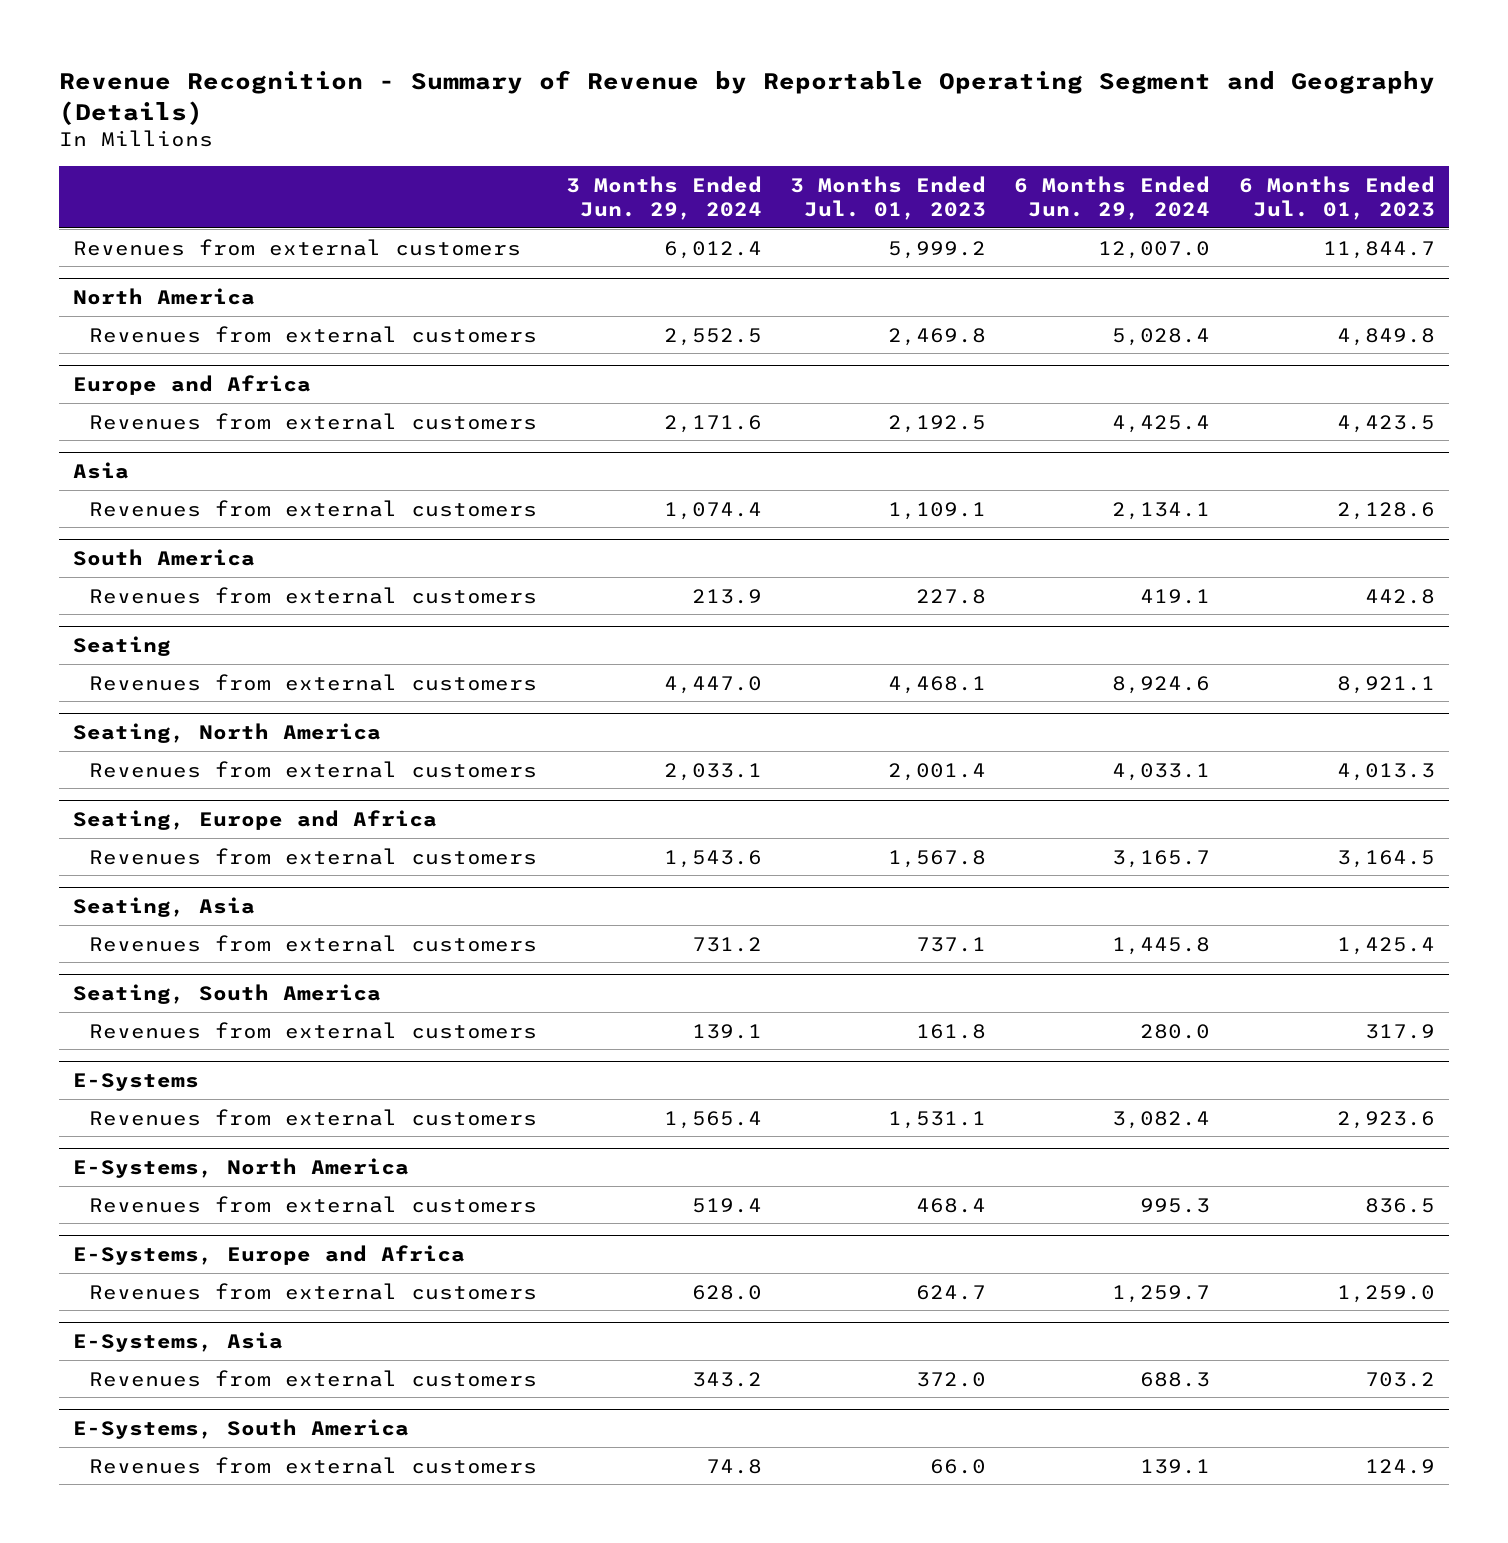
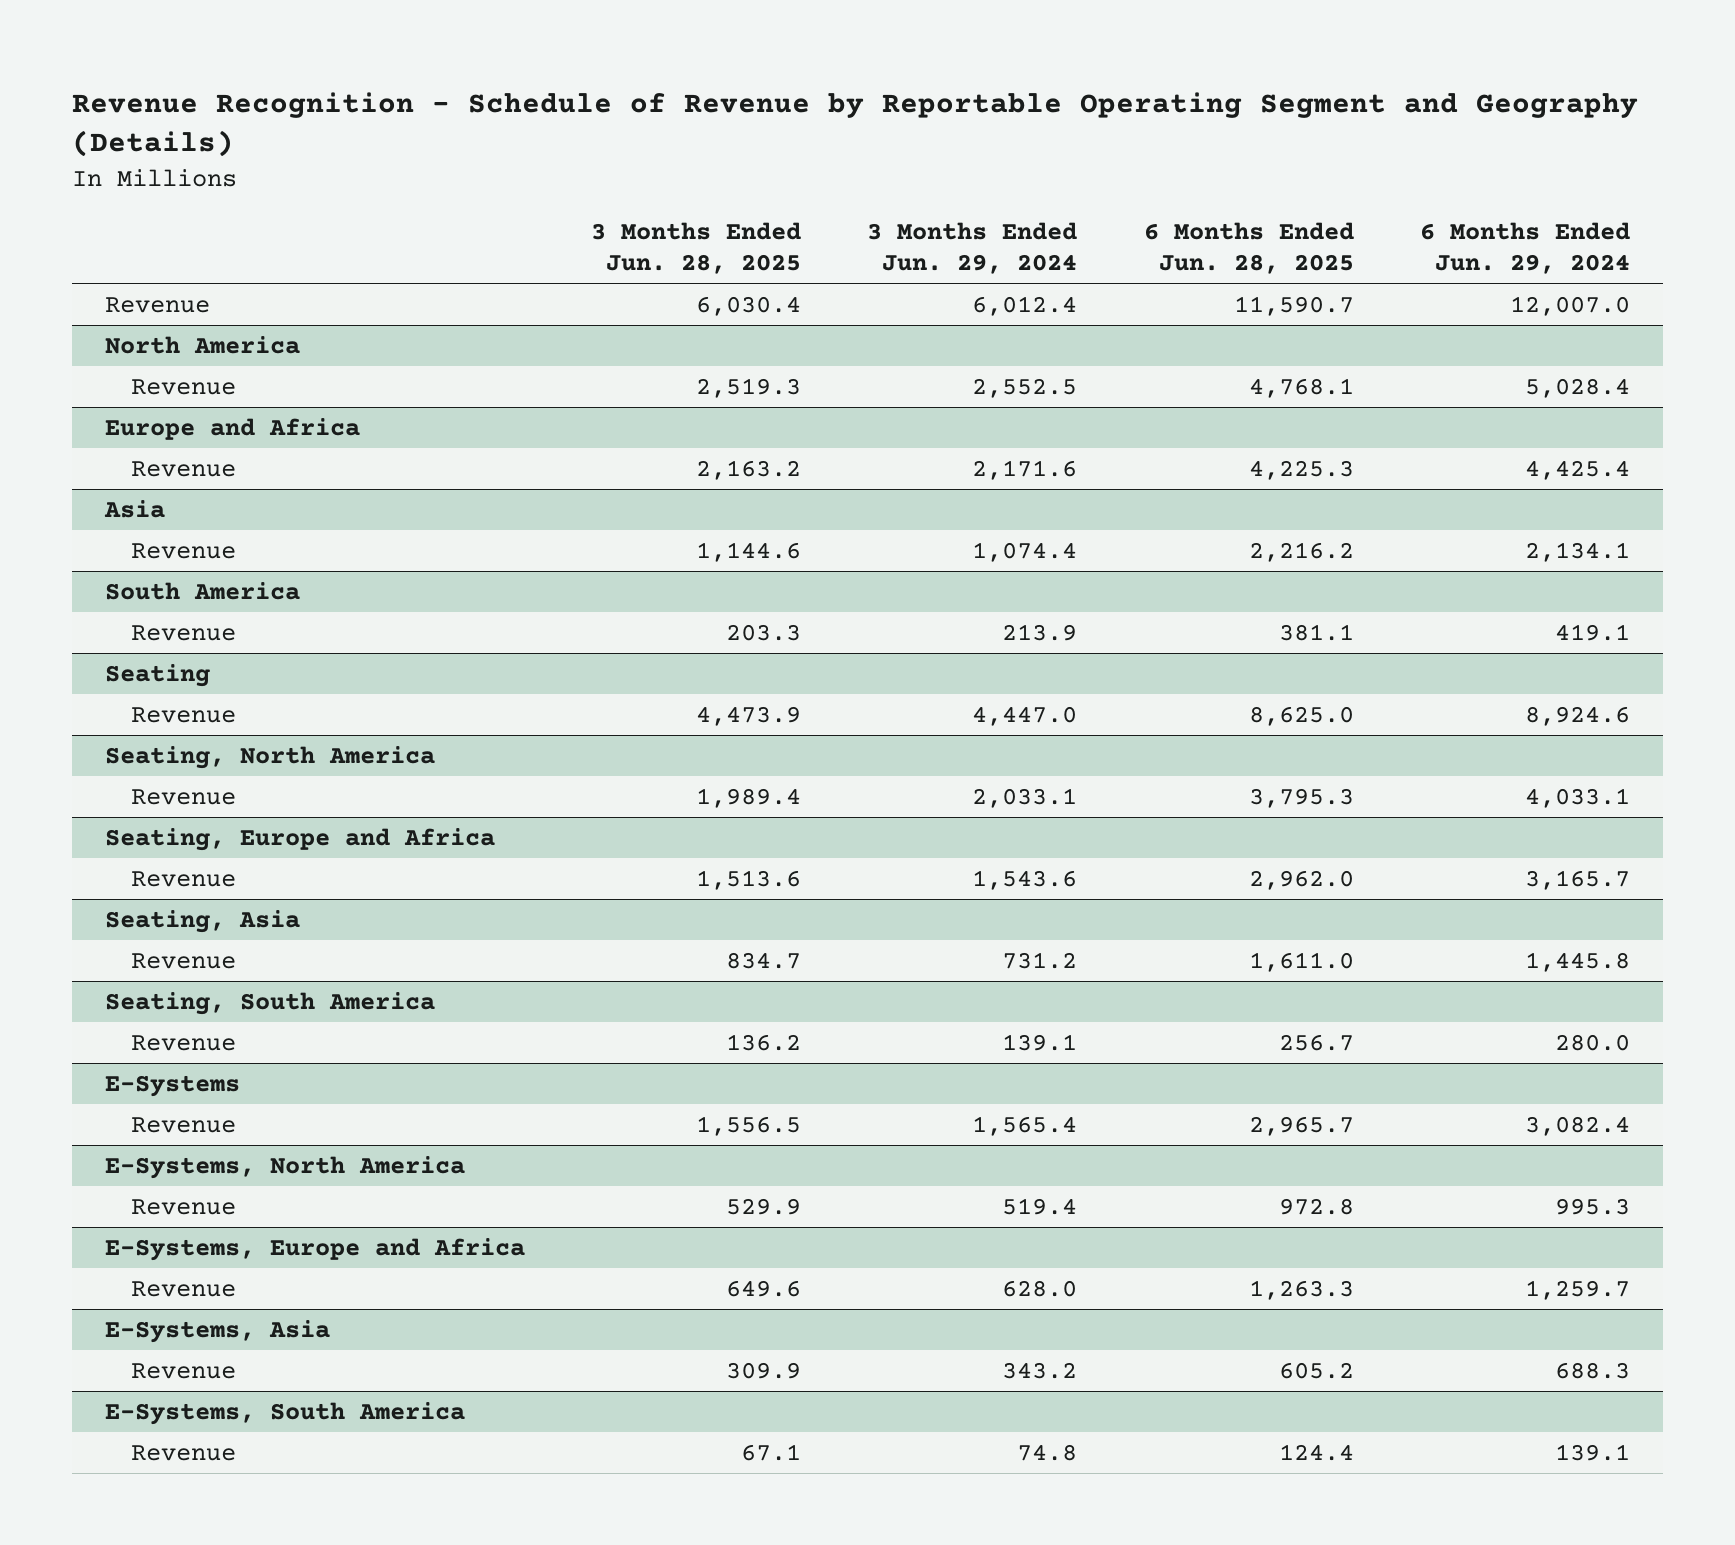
- Revenue Recognition - Summary of Revenue by Reportable Operating Segment and Geography (Details)
+ Revenue Recognition - Schedule of Revenue by Reportable Operating Segment and Geography (Details)
- | 3 Months Ended Jun. 29, 2024 | 3 Months Ended Jul. 01, 2023 | 6 Months Ended Jun. 29, 2024 | 6 Months Ended Jul. 01, 2023
+ | 3 Months Ended Jun. 28, 2025 | 3 Months Ended Jun. 29, 2024 | 6 Months Ended Jun. 28, 2025 | 6 Months Ended Jun. 29, 2024
- Revenues from external customers | 6,012.4 | 5,999.2 | 12,007.0 | 11,844.7
+ Revenue | 6,030.4 | 6,012.4 | 11,590.7 | 12,007.0
@ North America
- Revenues from external customers | 2,552.5 | 2,469.8 | 5,028.4 | 4,849.8
+ Revenue | 2,519.3 | 2,552.5 | 4,768.1 | 5,028.4
@ Europe and Africa
- Revenues from external customers | 2,171.6 | 2,192.5 | 4,425.4 | 4,423.5
+ Revenue | 2,163.2 | 2,171.6 | 4,225.3 | 4,425.4
@ Asia
- Revenues from external customers | 1,074.4 | 1,109.1 | 2,134.1 | 2,128.6
+ Revenue | 1,144.6 | 1,074.4 | 2,216.2 | 2,134.1
@ South America
- Revenues from external customers | 213.9 | 227.8 | 419.1 | 442.8
+ Revenue | 203.3 | 213.9 | 381.1 | 419.1
@ Seating
- Revenues from external customers | 4,447.0 | 4,468.1 | 8,924.6 | 8,921.1
+ Revenue | 4,473.9 | 4,447.0 | 8,625.0 | 8,924.6
@ Seating, North America
- Revenues from external customers | 2,033.1 | 2,001.4 | 4,033.1 | 4,013.3
+ Revenue | 1,989.4 | 2,033.1 | 3,795.3 | 4,033.1
@ Seating, Europe and Africa
- Revenues from external customers | 1,543.6 | 1,567.8 | 3,165.7 | 3,164.5
+ Revenue | 1,513.6 | 1,543.6 | 2,962.0 | 3,165.7
@ Seating, Asia
- Revenues from external customers | 731.2 | 737.1 | 1,445.8 | 1,425.4
+ Revenue | 834.7 | 731.2 | 1,611.0 | 1,445.8
@ Seating, South America
- Revenues from external customers | 139.1 | 161.8 | 280.0 | 317.9
+ Revenue | 136.2 | 139.1 | 256.7 | 280.0
@ E-Systems
- Revenues from external customers | 1,565.4 | 1,531.1 | 3,082.4 | 2,923.6
+ Revenue | 1,556.5 | 1,565.4 | 2,965.7 | 3,082.4
@ E-Systems, North America
- Revenues from external customers | 519.4 | 468.4 | 995.3 | 836.5
+ Revenue | 529.9 | 519.4 | 972.8 | 995.3
@ E-Systems, Europe and Africa
- Revenues from external customers | 628.0 | 624.7 | 1,259.7 | 1,259.0
+ Revenue | 649.6 | 628.0 | 1,263.3 | 1,259.7
@ E-Systems, Asia
- Revenues from external customers | 343.2 | 372.0 | 688.3 | 703.2
+ Revenue | 309.9 | 343.2 | 605.2 | 688.3
@ E-Systems, South America
- Revenues from external customers | 74.8 | 66.0 | 139.1 | 124.9
+ Revenue | 67.1 | 74.8 | 124.4 | 139.1

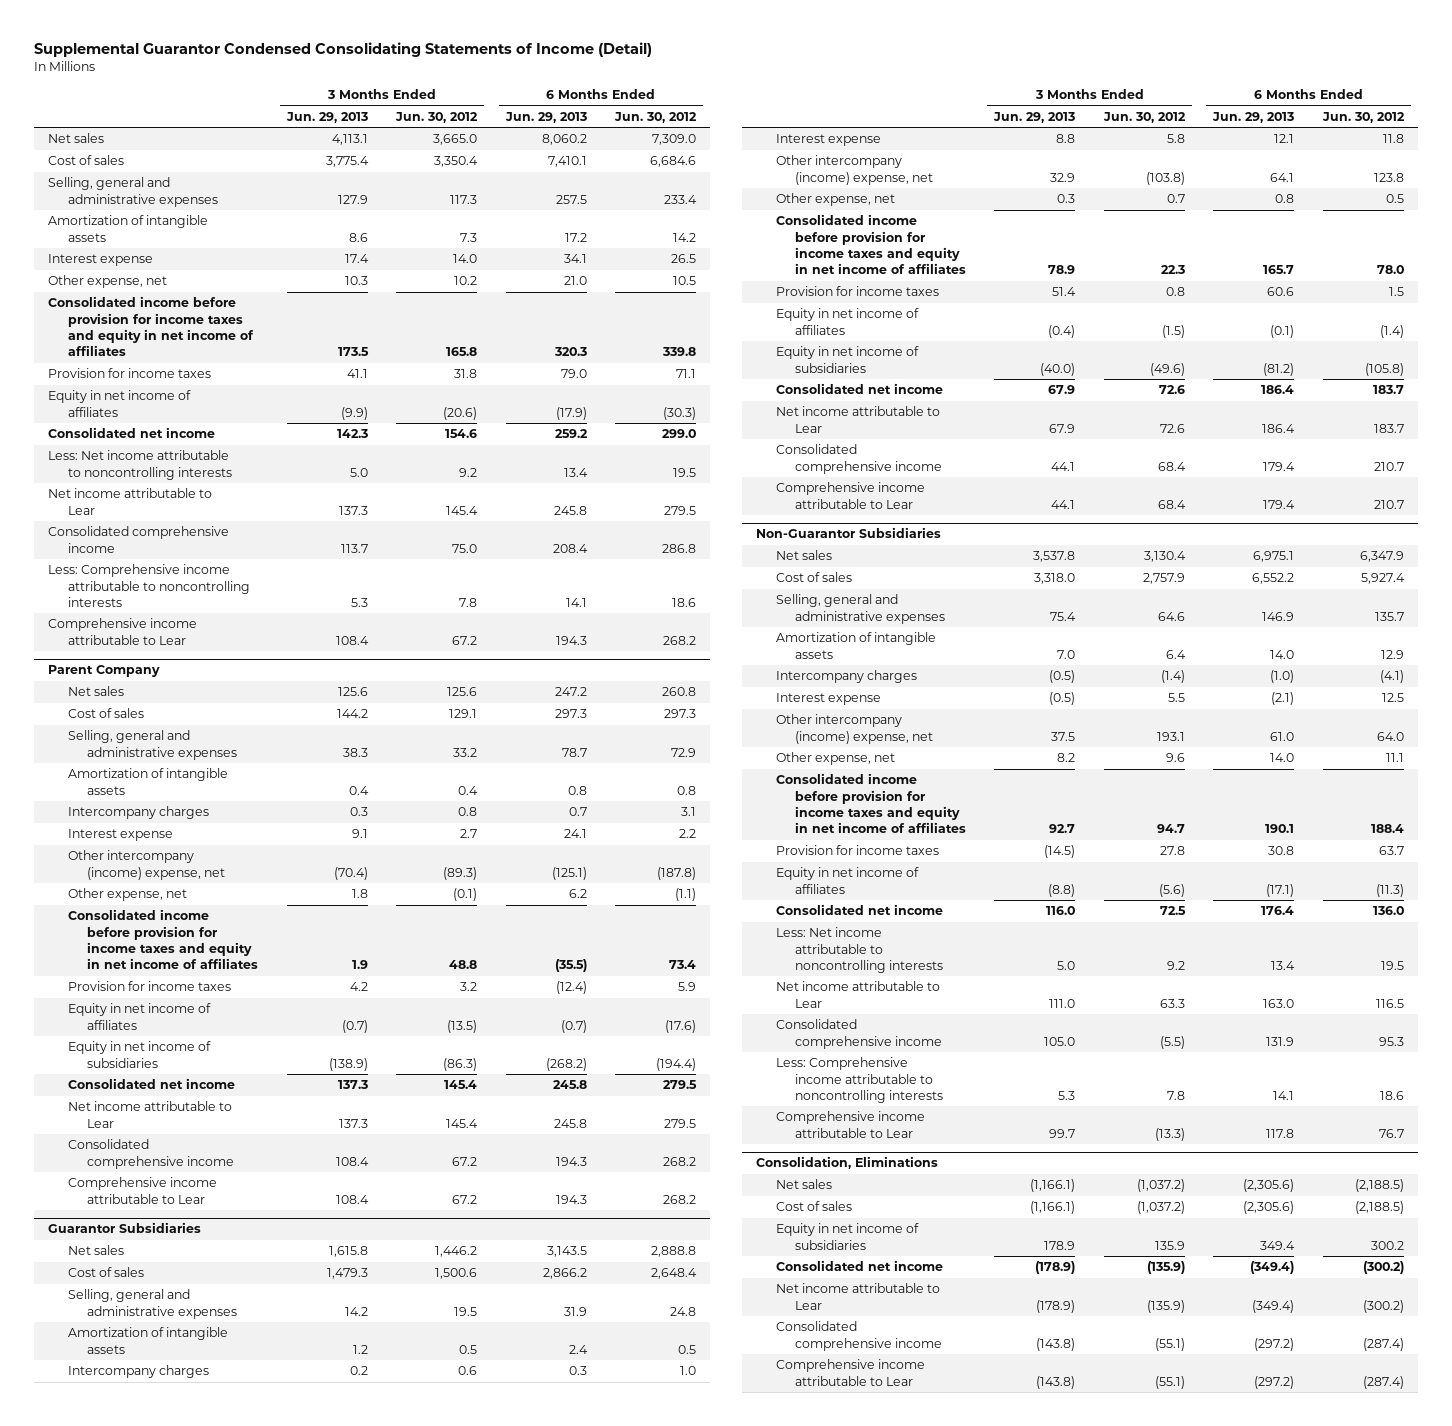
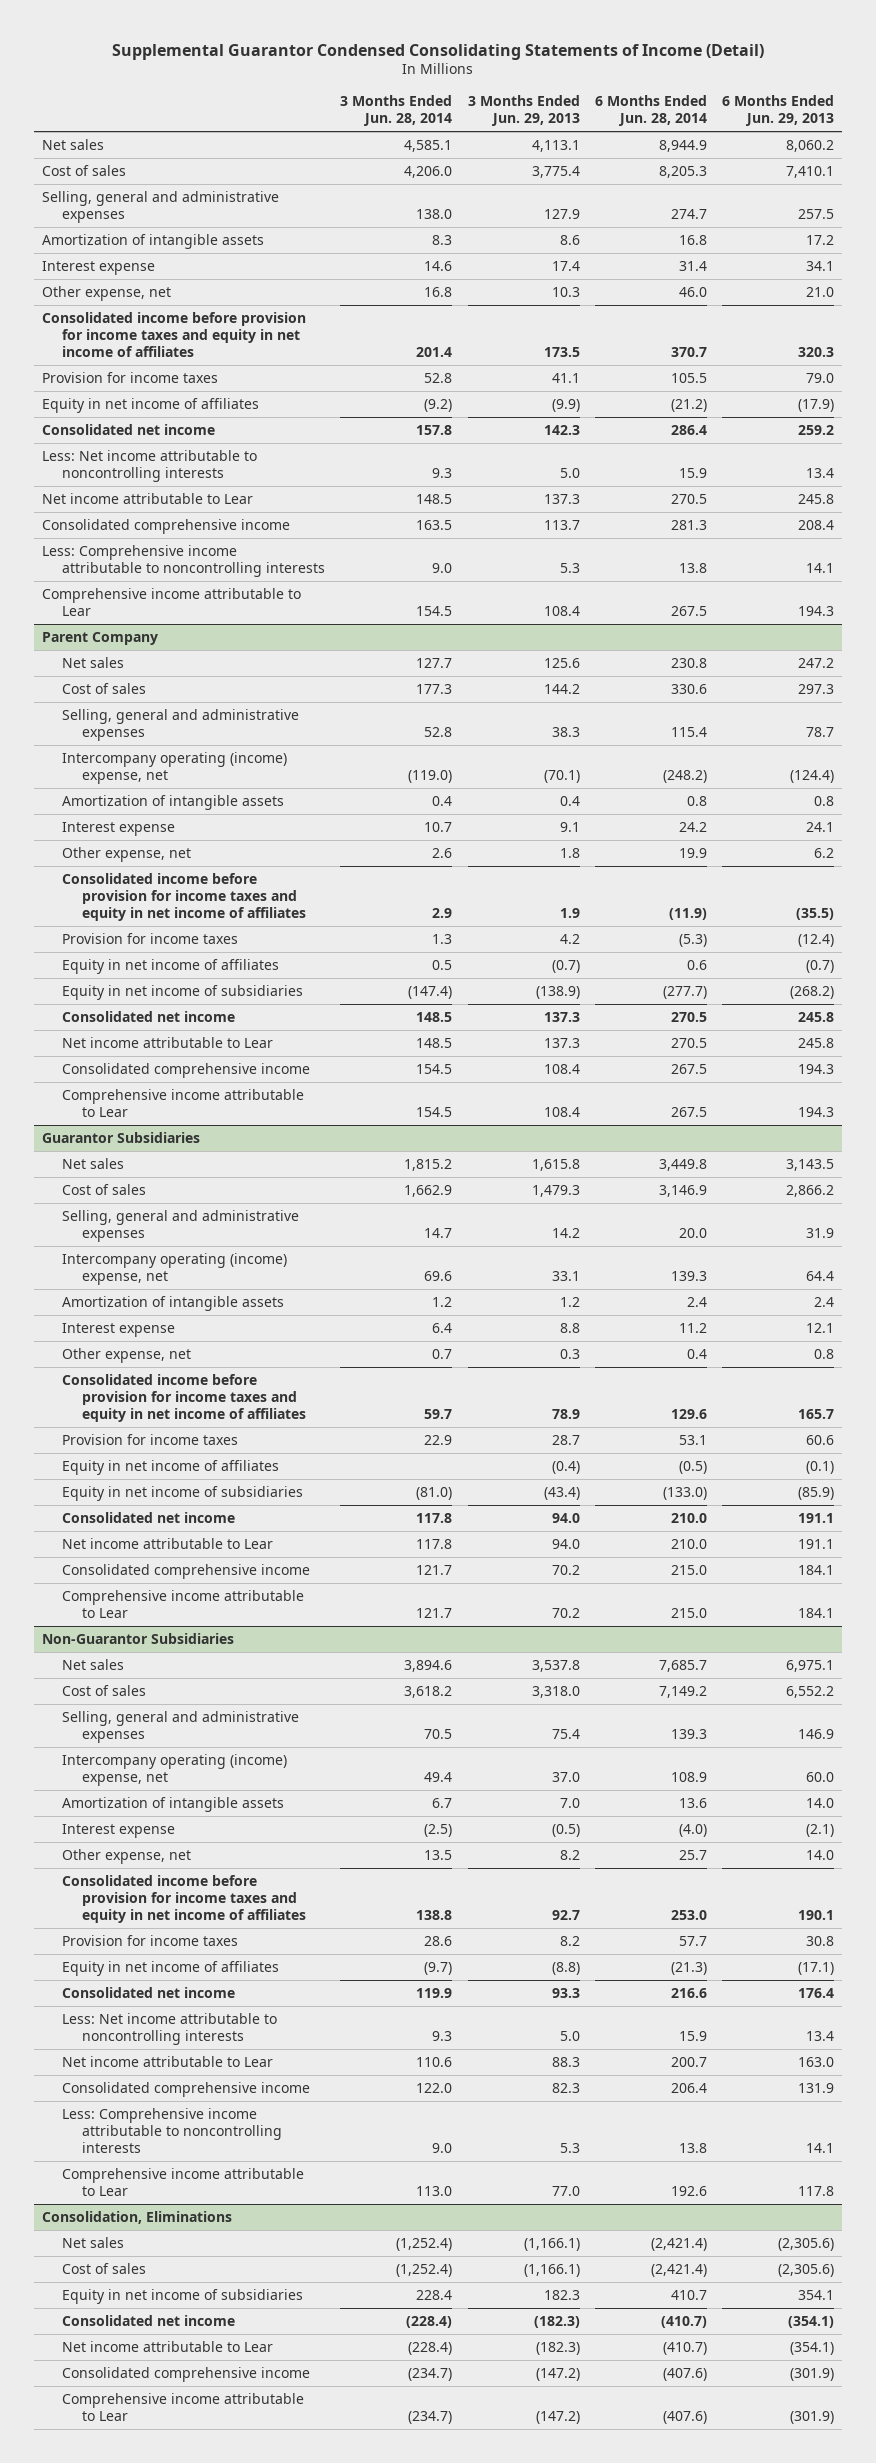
- | 3 Months Ended Jun. 29, 2013 | 3 Months Ended Jun. 30, 2012 | 6 Months Ended Jun. 29, 2013 | 6 Months Ended Jun. 30, 2012
+ | 3 Months Ended Jun. 28, 2014 | 3 Months Ended Jun. 29, 2013 | 6 Months Ended Jun. 28, 2014 | 6 Months Ended Jun. 29, 2013
@ Parent Company
+ Intercompany operating (income) expense, net | (119.0) | (70.1) | (248.2) | (124.4)
- Intercompany charges | 0.3 | 0.8 | 0.7 | 3.1
- Other intercompany (income) expense, net | (70.4) | (89.3) | (125.1) | (187.8)
@ Guarantor Subsidiaries
+ Intercompany operating (income) expense, net | 69.6 | 33.1 | 139.3 | 64.4
- Intercompany charges | 0.2 | 0.6 | 0.3 | 1.0
- Other intercompany (income) expense, net | 32.9 | (103.8) | 64.1 | 123.8
- Provision for income taxes | 51.4 | 0.8 | 60.6 | 1.5
+ Provision for income taxes | 22.9 | 28.7 | 53.1 | 60.6
- Equity in net income of subsidiaries | (40.0) | (49.6) | (81.2) | (105.8)
- Consolidated net income | 67.9 | 72.6 | 186.4 | 183.7
- Net income attributable to Lear | 67.9 | 72.6 | 186.4 | 183.7
- Consolidated comprehensive income | 44.1 | 68.4 | 179.4 | 210.7
- Comprehensive income attributable to Lear | 44.1 | 68.4 | 179.4 | 210.7
+ Equity in net income of subsidiaries | (81.0) | (43.4) | (133.0) | (85.9)
+ Consolidated net income | 117.8 | 94.0 | 210.0 | 191.1
+ Net income attributable to Lear | 117.8 | 94.0 | 210.0 | 191.1
+ Consolidated comprehensive income | 121.7 | 70.2 | 215.0 | 184.1
+ Comprehensive income attributable to Lear | 121.7 | 70.2 | 215.0 | 184.1
@ Non-Guarantor Subsidiaries
+ Intercompany operating (income) expense, net | 49.4 | 37.0 | 108.9 | 60.0
- Intercompany charges | (0.5) | (1.4) | (1.0) | (4.1)
- Other intercompany (income) expense, net | 37.5 | 193.1 | 61.0 | 64.0
- Provision for income taxes | (14.5) | 27.8 | 30.8 | 63.7
+ Provision for income taxes | 28.6 | 8.2 | 57.7 | 30.8
- Consolidated net income | 116.0 | 72.5 | 176.4 | 136.0
+ Consolidated net income | 119.9 | 93.3 | 216.6 | 176.4
- Net income attributable to Lear | 111.0 | 63.3 | 163.0 | 116.5
- Consolidated comprehensive income | 105.0 | (5.5) | 131.9 | 95.3
+ Net income attributable to Lear | 110.6 | 88.3 | 200.7 | 163.0
+ Consolidated comprehensive income | 122.0 | 82.3 | 206.4 | 131.9
- Comprehensive income attributable to Lear | 99.7 | (13.3) | 117.8 | 76.7
+ Comprehensive income attributable to Lear | 113.0 | 77.0 | 192.6 | 117.8
@ Consolidation, Eliminations
- Equity in net income of subsidiaries | 178.9 | 135.9 | 349.4 | 300.2
- Consolidated net income | (178.9) | (135.9) | (349.4) | (300.2)
- Net income attributable to Lear | (178.9) | (135.9) | (349.4) | (300.2)
- Consolidated comprehensive income | (143.8) | (55.1) | (297.2) | (287.4)
- Comprehensive income attributable to Lear | (143.8) | (55.1) | (297.2) | (287.4)
+ Equity in net income of subsidiaries | 228.4 | 182.3 | 410.7 | 354.1
+ Consolidated net income | (228.4) | (182.3) | (410.7) | (354.1)
+ Net income attributable to Lear | (228.4) | (182.3) | (410.7) | (354.1)
+ Consolidated comprehensive income | (234.7) | (147.2) | (407.6) | (301.9)
+ Comprehensive income attributable to Lear | (234.7) | (147.2) | (407.6) | (301.9)

